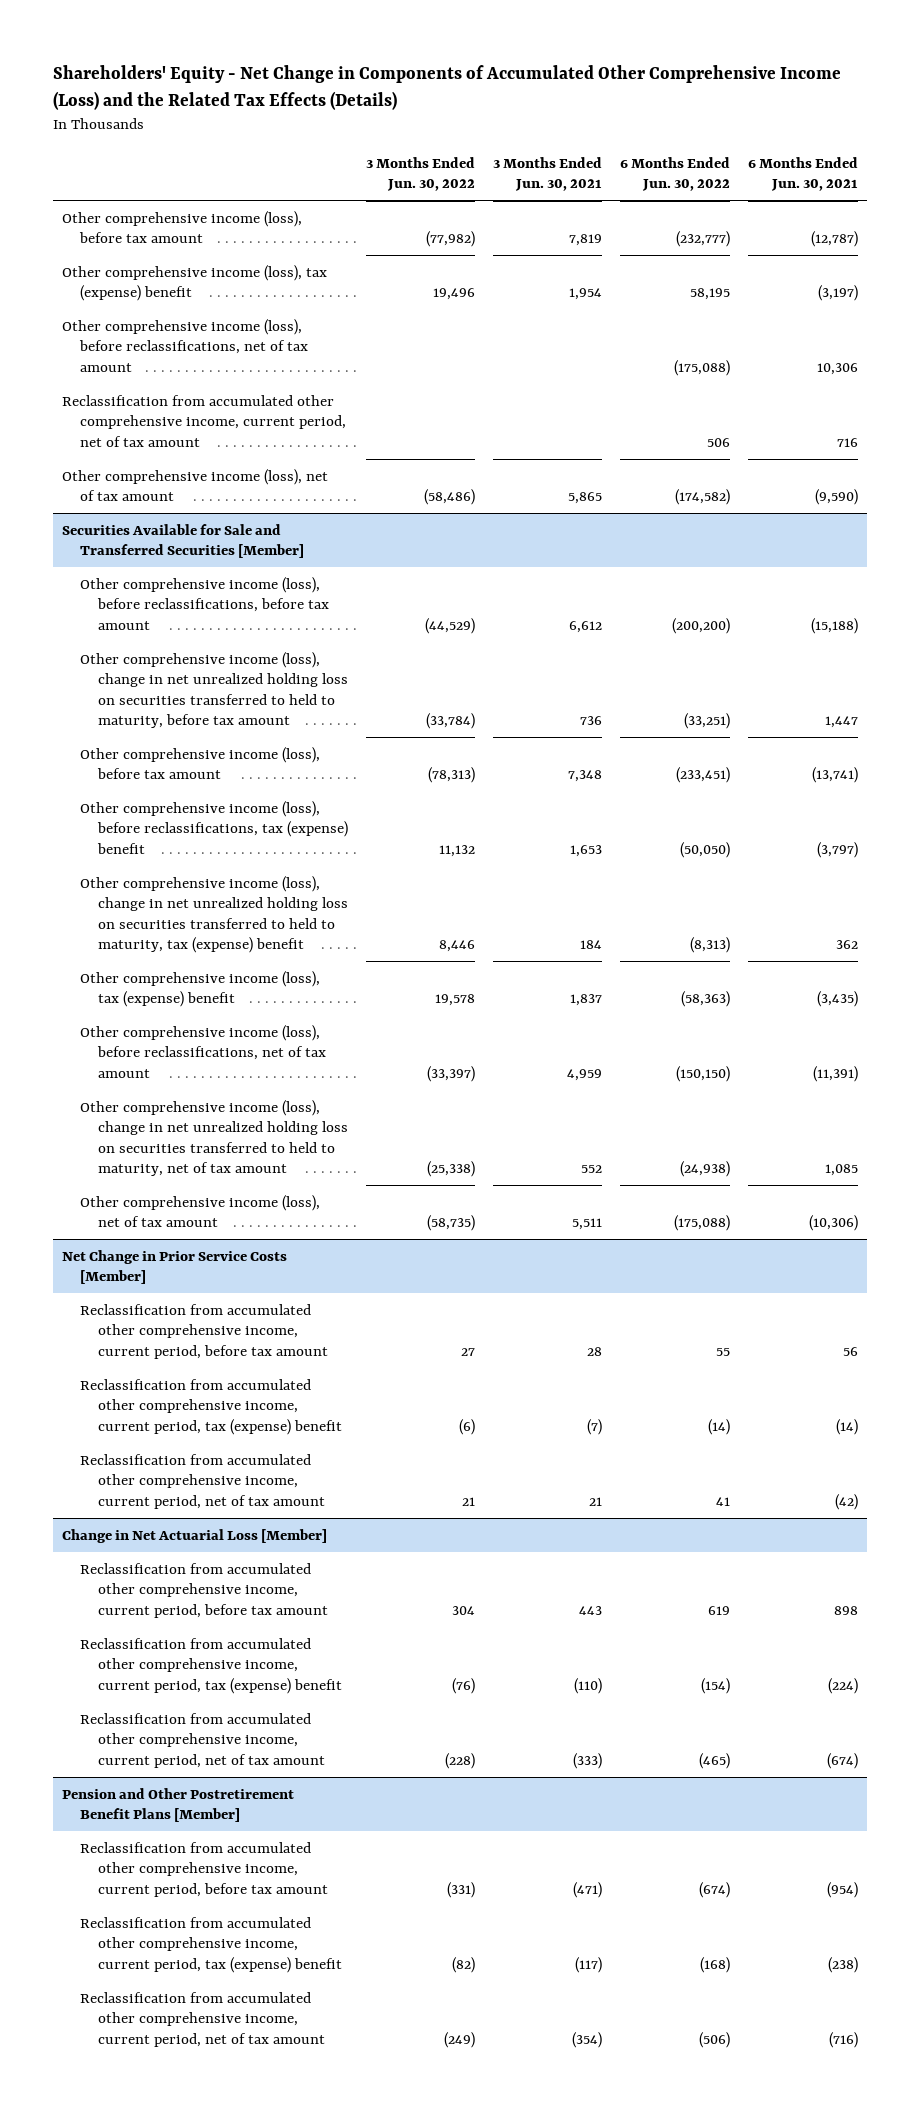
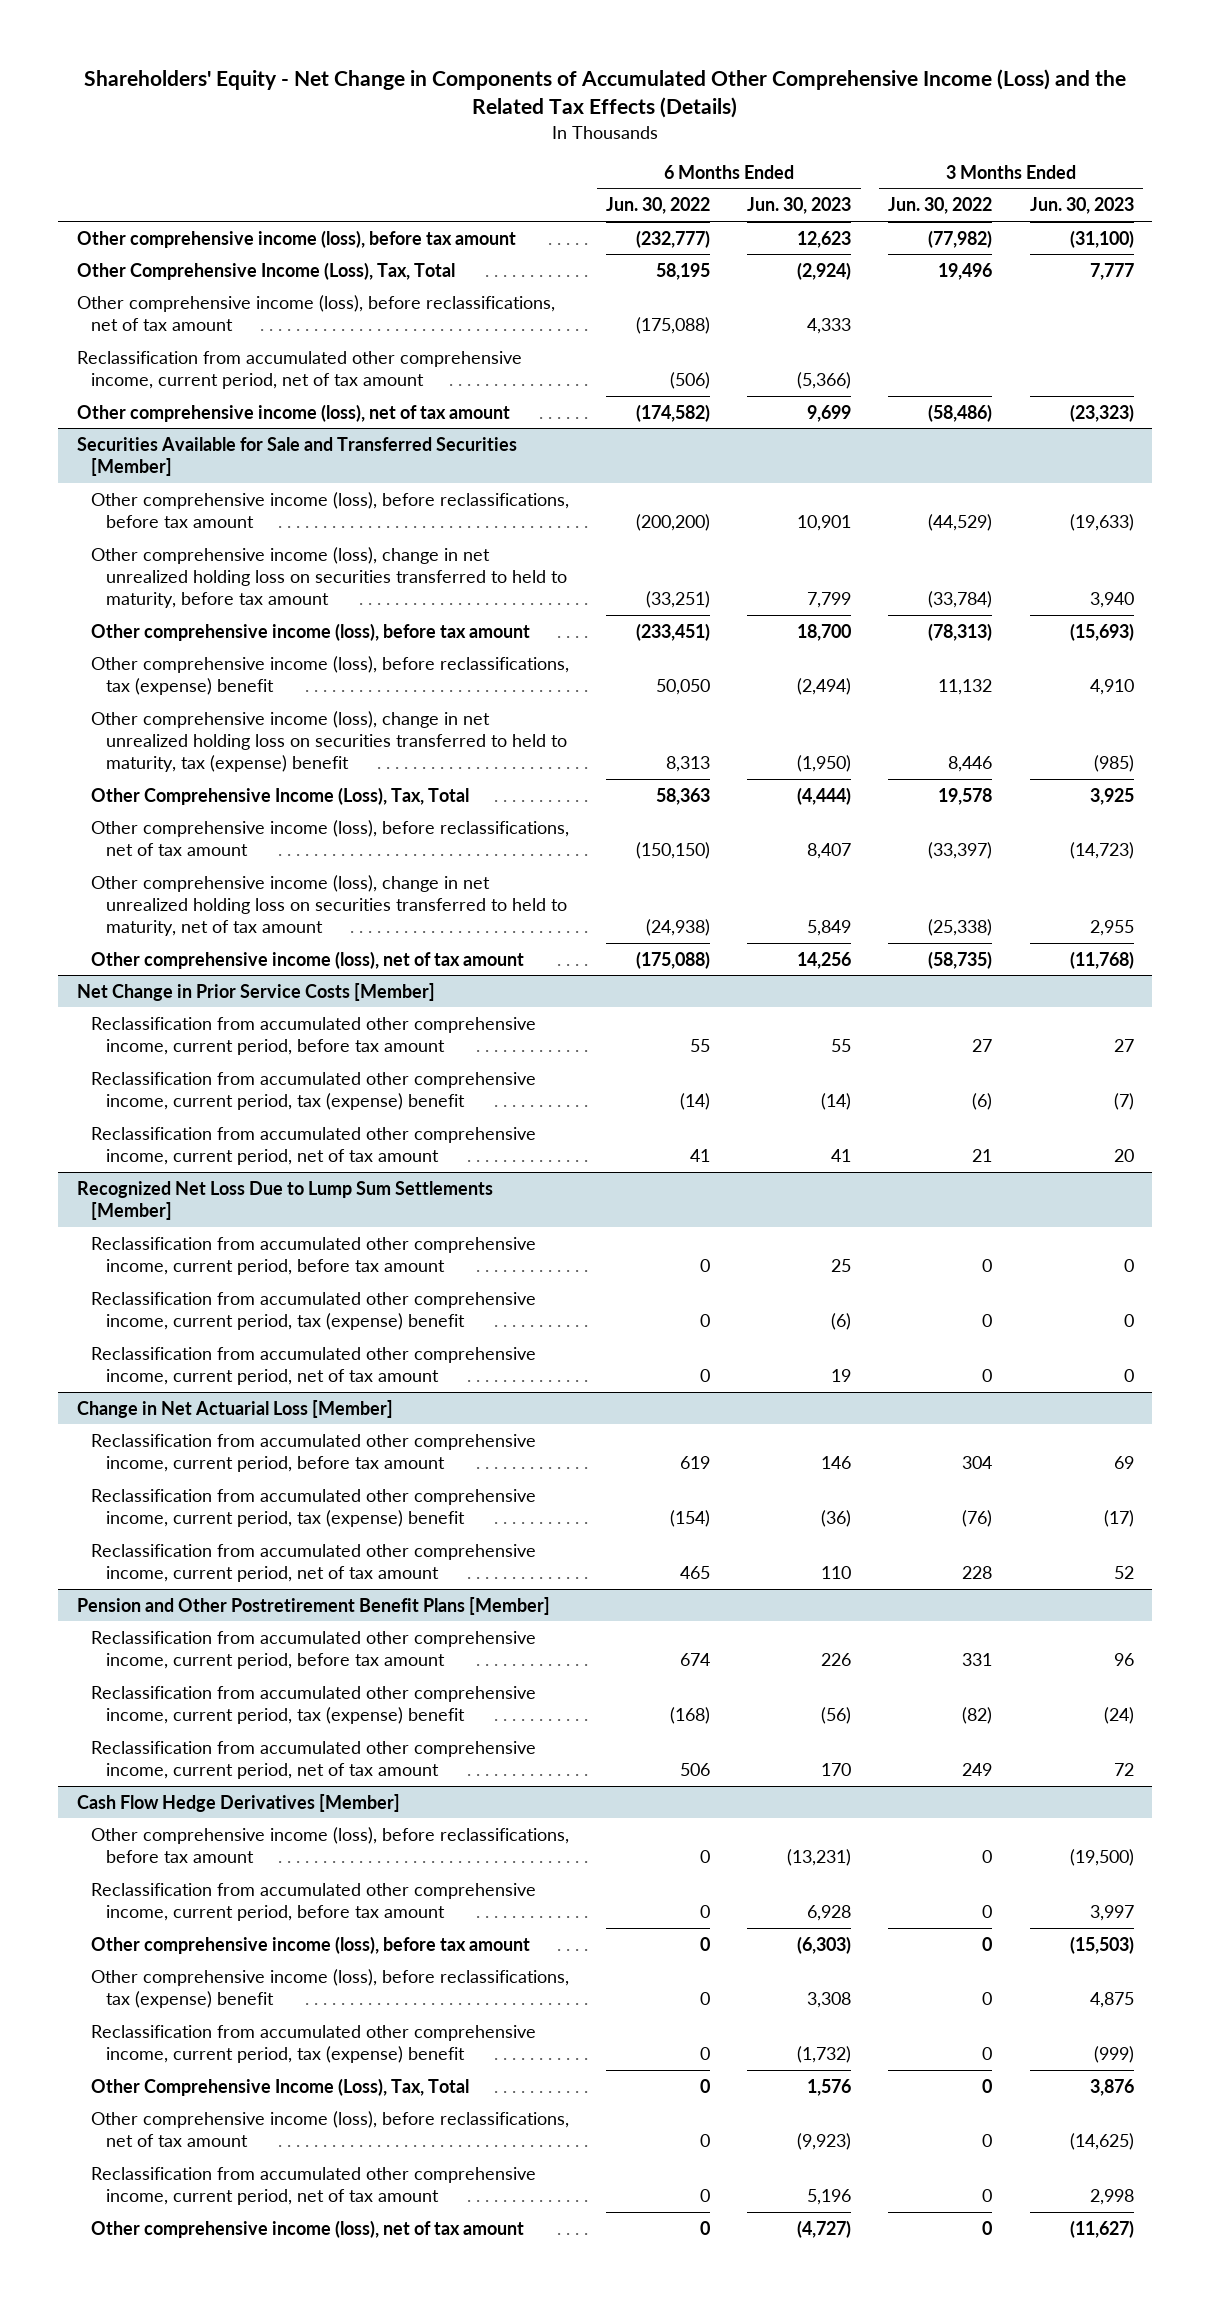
- | 3 Months Ended Jun. 30, 2022 | 3 Months Ended Jun. 30, 2021 | 6 Months Ended Jun. 30, 2022 | 6 Months Ended Jun. 30, 2021
+ | 6 Months Ended Jun. 30, 2022 | 6 Months Ended Jun. 30, 2023 | 3 Months Ended Jun. 30, 2022 | 3 Months Ended Jun. 30, 2023
- Other comprehensive income (loss), tax (expense) benefit | 19,496 | 1,954 | 58,195 | (3,197)
+ Other Comprehensive Income (Loss), Tax, Total | 58,195 | (2,924) | 19,496 | 7,777
- Reclassification from accumulated other comprehensive income, current period, net of tax amount | | | 506 | 716
+ Reclassification from accumulated other comprehensive income, current period, net of tax amount | (506) | (5,366) | |
@ Securities Available for Sale and Transferred Securities [Member]
- Other comprehensive income (loss), before reclassifications, tax (expense) benefit | 11,132 | 1,653 | (50,050) | (3,797)
- Other comprehensive income (loss), change in net unrealized holding loss on securities transferred to held to maturity, tax (expense) benefit | 8,446 | 184 | (8,313) | 362
- Other comprehensive income (loss), tax (expense) benefit | 19,578 | 1,837 | (58,363) | (3,435)
+ Other comprehensive income (loss), before reclassifications, tax (expense) benefit | 50,050 | (2,494) | 11,132 | 4,910
+ Other comprehensive income (loss), change in net unrealized holding loss on securities transferred to held to maturity, tax (expense) benefit | 8,313 | (1,950) | 8,446 | (985)
+ Other Comprehensive Income (Loss), Tax, Total | 58,363 | (4,444) | 19,578 | 3,925
+ Recognized Net Loss Due to Lump Sum Settlements [Member]
+ Reclassification from accumulated other comprehensive income, current period, before tax amount | 0 | 25 | 0 | 0
+ Reclassification from accumulated other comprehensive income, current period, tax (expense) benefit | 0 | (6) | 0 | 0
+ Reclassification from accumulated other comprehensive income, current period, net of tax amount | 0 | 19 | 0 | 0
@ Change in Net Actuarial Loss [Member]
- Reclassification from accumulated other comprehensive income, current period, net of tax amount | (228) | (333) | (465) | (674)
+ Reclassification from accumulated other comprehensive income, current period, net of tax amount | 465 | 110 | 228 | 52
@ Pension and Other Postretirement Benefit Plans [Member]
- Reclassification from accumulated other comprehensive income, current period, before tax amount | (331) | (471) | (674) | (954)
+ Reclassification from accumulated other comprehensive income, current period, before tax amount | 674 | 226 | 331 | 96
- Reclassification from accumulated other comprehensive income, current period, net of tax amount | (249) | (354) | (506) | (716)
+ Reclassification from accumulated other comprehensive income, current period, net of tax amount | 506 | 170 | 249 | 72
+ Cash Flow Hedge Derivatives [Member]
+ Other comprehensive income (loss), before reclassifications, before tax amount | 0 | (13,231) | 0 | (19,500)
+ Reclassification from accumulated other comprehensive income, current period, before tax amount | 0 | 6,928 | 0 | 3,997
+ Other comprehensive income (loss), before tax amount | 0 | (6,303) | 0 | (15,503)
+ Other comprehensive income (loss), before reclassifications, tax (expense) benefit | 0 | 3,308 | 0 | 4,875
+ Reclassification from accumulated other comprehensive income, current period, tax (expense) benefit | 0 | (1,732) | 0 | (999)
+ Other Comprehensive Income (Loss), Tax, Total | 0 | 1,576 | 0 | 3,876
+ Other comprehensive income (loss), before reclassifications, net of tax amount | 0 | (9,923) | 0 | (14,625)
+ Reclassification from accumulated other comprehensive income, current period, net of tax amount | 0 | 5,196 | 0 | 2,998
+ Other comprehensive income (loss), net of tax amount | 0 | (4,727) | 0 | (11,627)

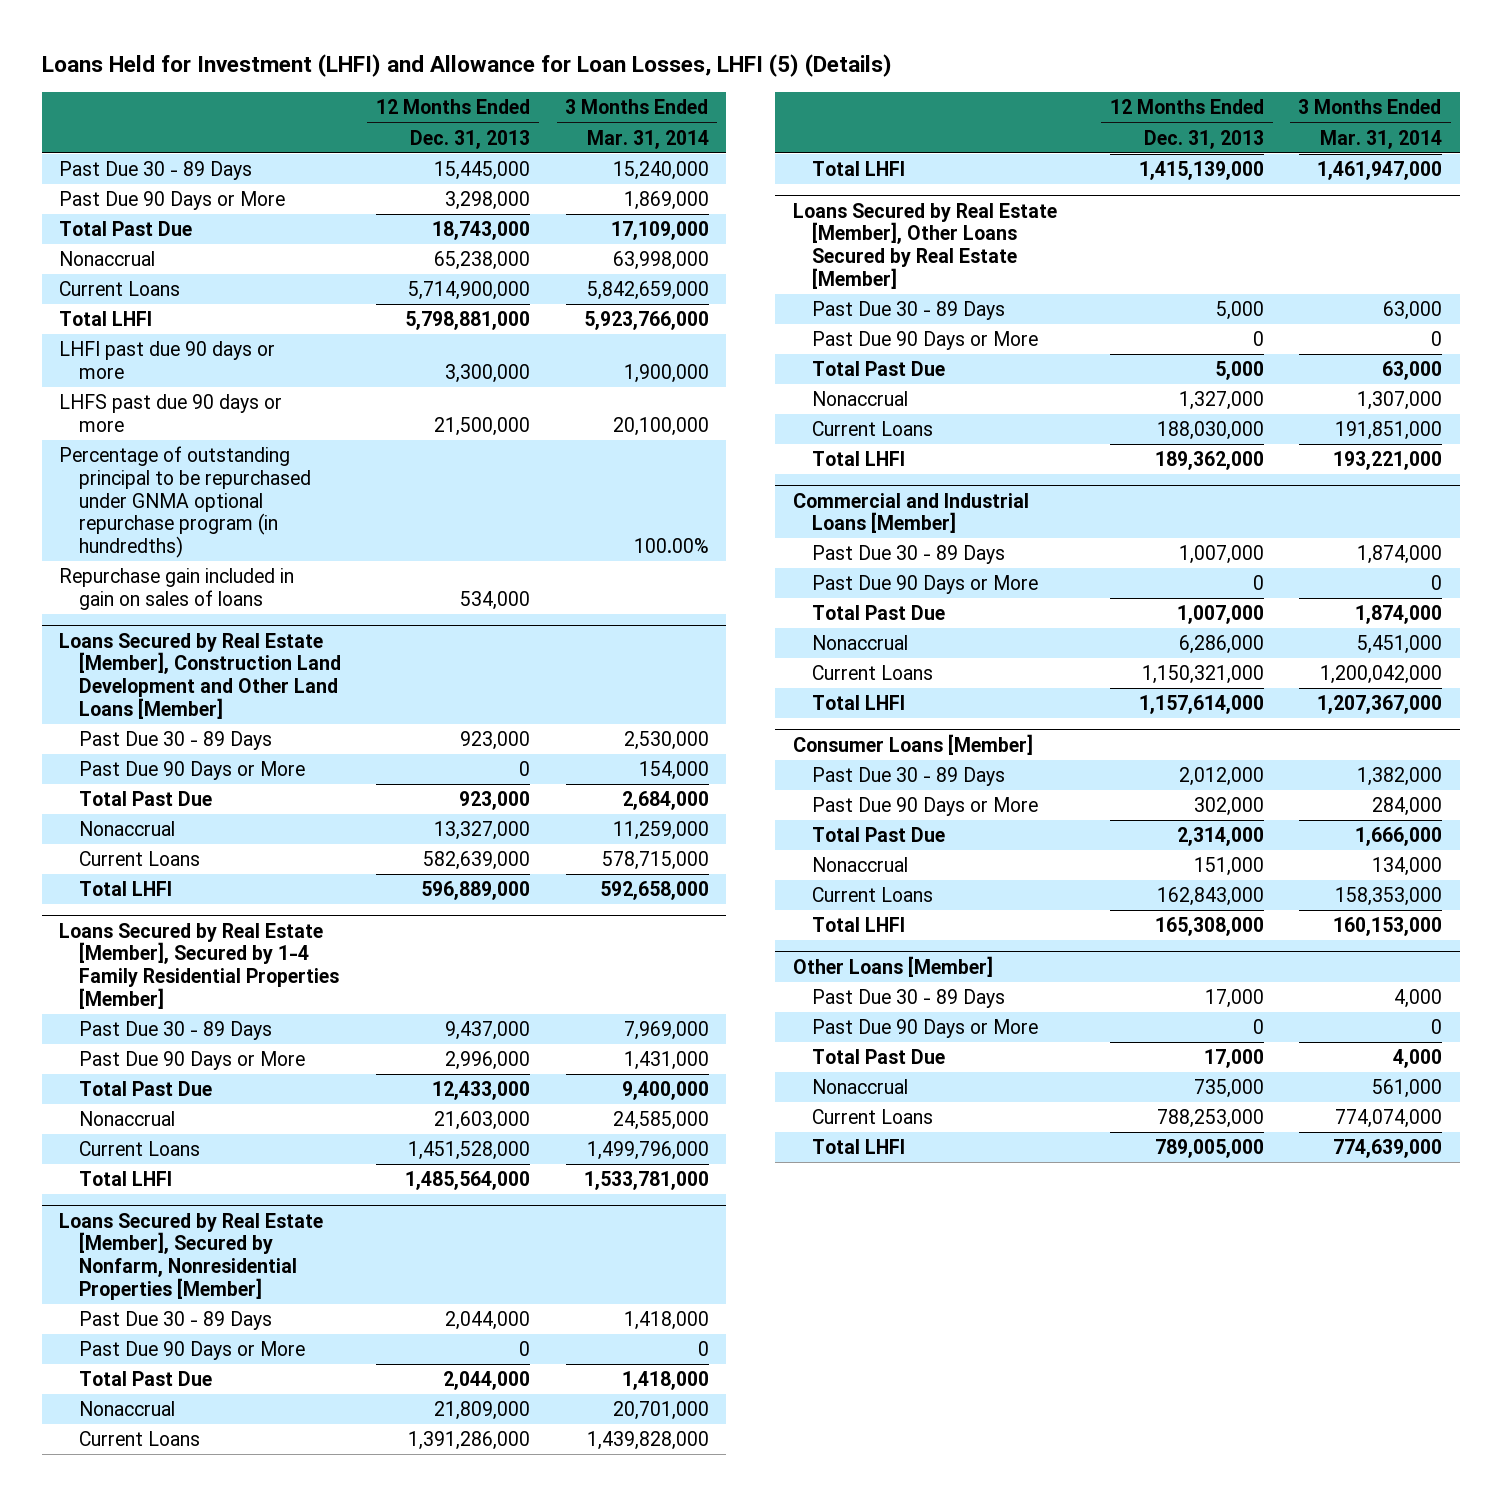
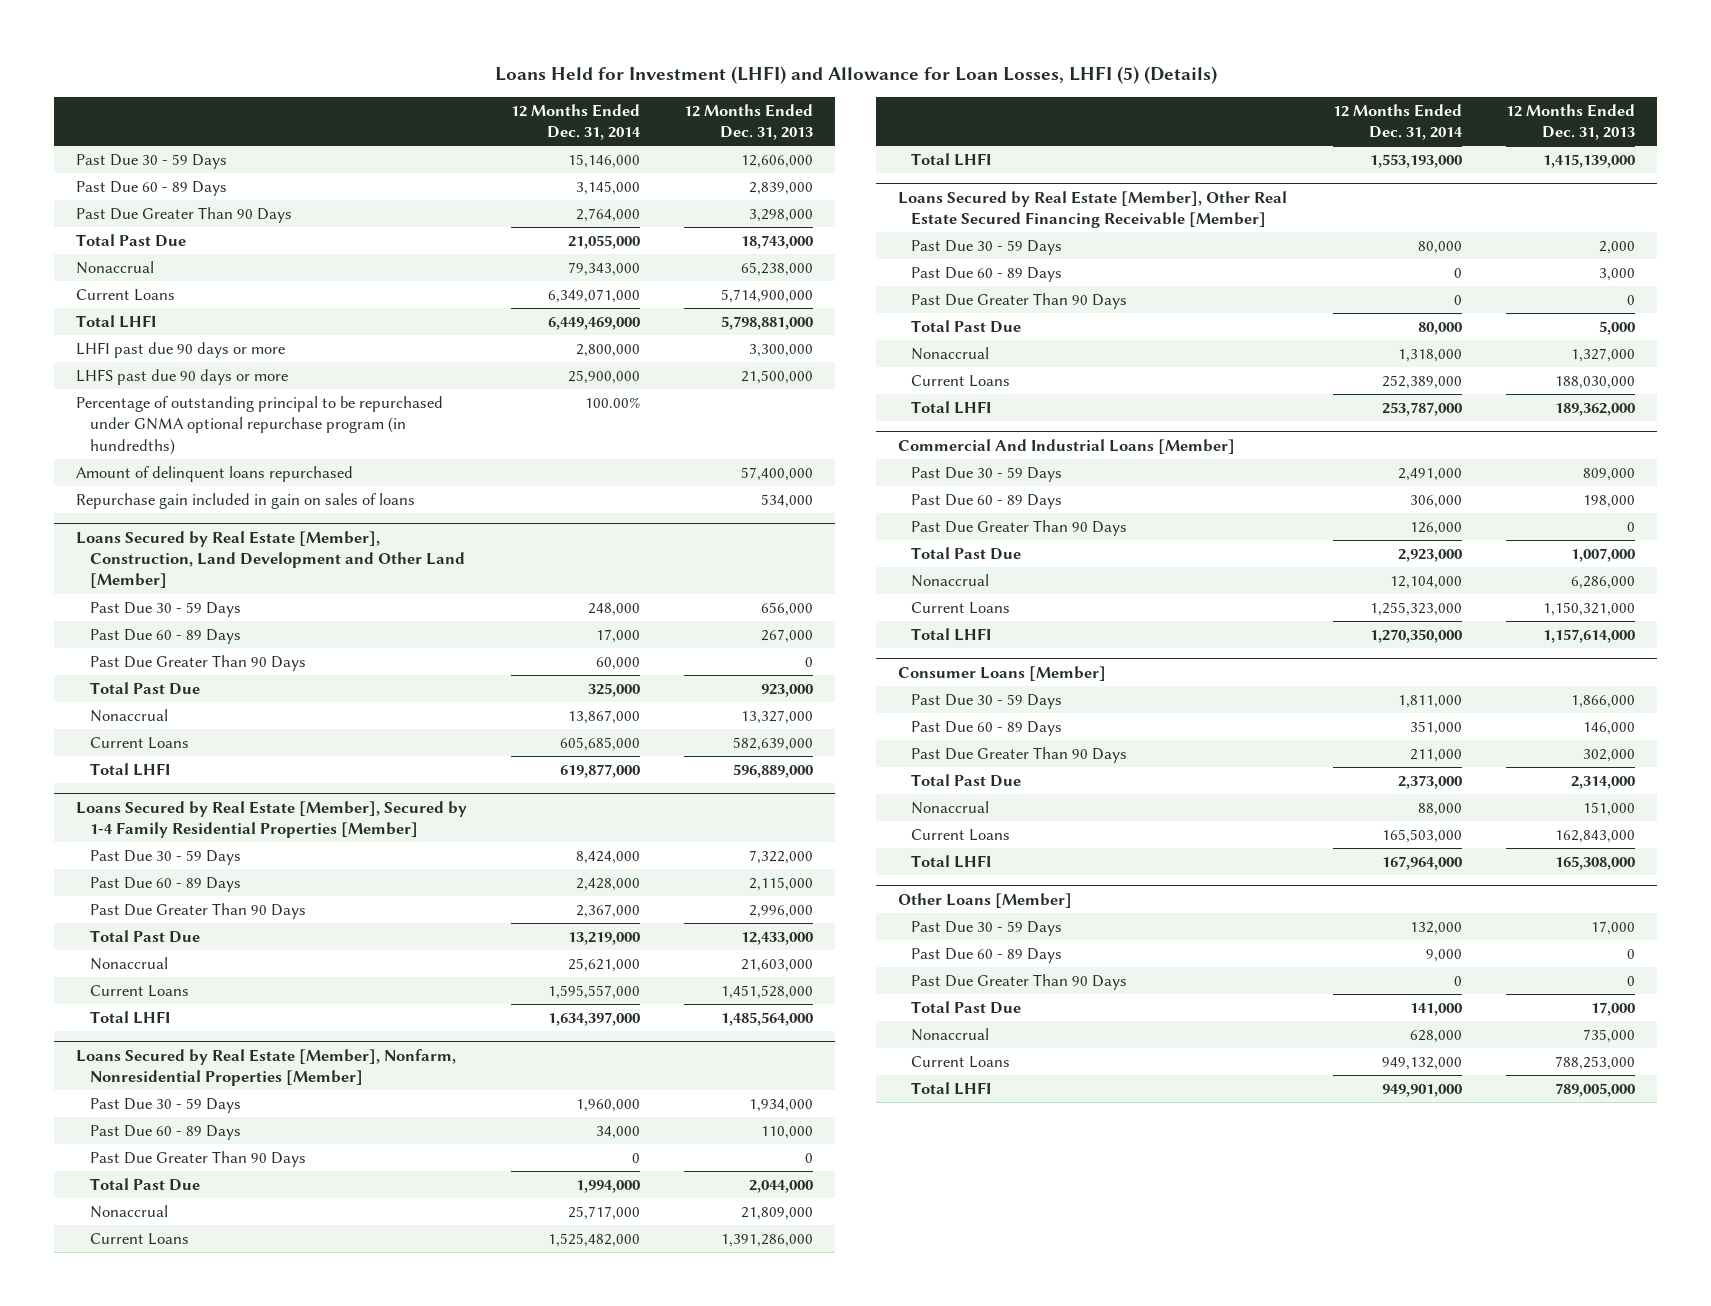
- | 12 Months Ended Dec. 31, 2013 | 3 Months Ended Mar. 31, 2014
+ | 12 Months Ended Dec. 31, 2014 | 12 Months Ended Dec. 31, 2013
- Past Due 30 - 89 Days | 15,445,000 | 15,240,000
- Past Due 90 Days or More | 3,298,000 | 1,869,000
+ Past Due 30 - 59 Days | 15,146,000 | 12,606,000
+ Past Due 60 - 89 Days | 3,145,000 | 2,839,000
+ Past Due Greater Than 90 Days | 2,764,000 | 3,298,000
+ Amount of delinquent loans repurchased | | 57,400,000
- Loans Secured by Real Estate [Member], Construction Land Development and Other Land Loans [Member]
- Past Due 30 - 89 Days | 923,000 | 2,530,000
- Past Due 90 Days or More | 0 | 154,000
+ Loans Secured by Real Estate [Member], Construction, Land Development and Other Land [Member]
+ Past Due 30 - 59 Days | 248,000 | 656,000
+ Past Due 60 - 89 Days | 17,000 | 267,000
+ Past Due Greater Than 90 Days | 60,000 | 0
@ Loans Secured by Real Estate [Member], Secured by 1-4 Family Residential Properties [Member]
- Past Due 30 - 89 Days | 9,437,000 | 7,969,000
- Past Due 90 Days or More | 2,996,000 | 1,431,000
+ Past Due 30 - 59 Days | 8,424,000 | 7,322,000
+ Past Due 60 - 89 Days | 2,428,000 | 2,115,000
+ Past Due Greater Than 90 Days | 2,367,000 | 2,996,000
- Loans Secured by Real Estate [Member], Secured by Nonfarm, Nonresidential Properties [Member]
- Past Due 30 - 89 Days | 2,044,000 | 1,418,000
- Past Due 90 Days or More | 0 | 0
+ Loans Secured by Real Estate [Member], Nonfarm, Nonresidential Properties [Member]
+ Past Due 30 - 59 Days | 1,960,000 | 1,934,000
+ Past Due 60 - 89 Days | 34,000 | 110,000
+ Past Due Greater Than 90 Days | 0 | 0
- Loans Secured by Real Estate [Member], Other Loans Secured by Real Estate [Member]
- Past Due 30 - 89 Days | 5,000 | 63,000
- Past Due 90 Days or More | 0 | 0
+ Loans Secured by Real Estate [Member], Other Real Estate Secured Financing Receivable [Member]
+ Past Due 30 - 59 Days | 80,000 | 2,000
+ Past Due 60 - 89 Days | 0 | 3,000
+ Past Due Greater Than 90 Days | 0 | 0
- Commercial and Industrial Loans [Member]
- Past Due 30 - 89 Days | 1,007,000 | 1,874,000
- Past Due 90 Days or More | 0 | 0
+ Commercial And Industrial Loans [Member]
+ Past Due 30 - 59 Days | 2,491,000 | 809,000
+ Past Due 60 - 89 Days | 306,000 | 198,000
+ Past Due Greater Than 90 Days | 126,000 | 0
@ Consumer Loans [Member]
- Past Due 30 - 89 Days | 2,012,000 | 1,382,000
- Past Due 90 Days or More | 302,000 | 284,000
+ Past Due 30 - 59 Days | 1,811,000 | 1,866,000
+ Past Due 60 - 89 Days | 351,000 | 146,000
+ Past Due Greater Than 90 Days | 211,000 | 302,000
@ Other Loans [Member]
- Past Due 30 - 89 Days | 17,000 | 4,000
- Past Due 90 Days or More | 0 | 0
+ Past Due 30 - 59 Days | 132,000 | 17,000
+ Past Due 60 - 89 Days | 9,000 | 0
+ Past Due Greater Than 90 Days | 0 | 0

